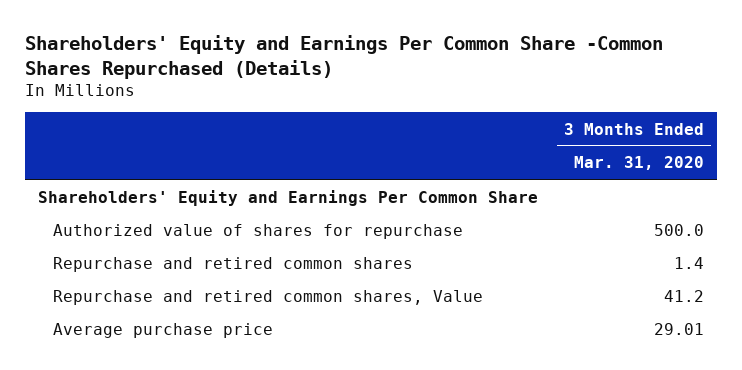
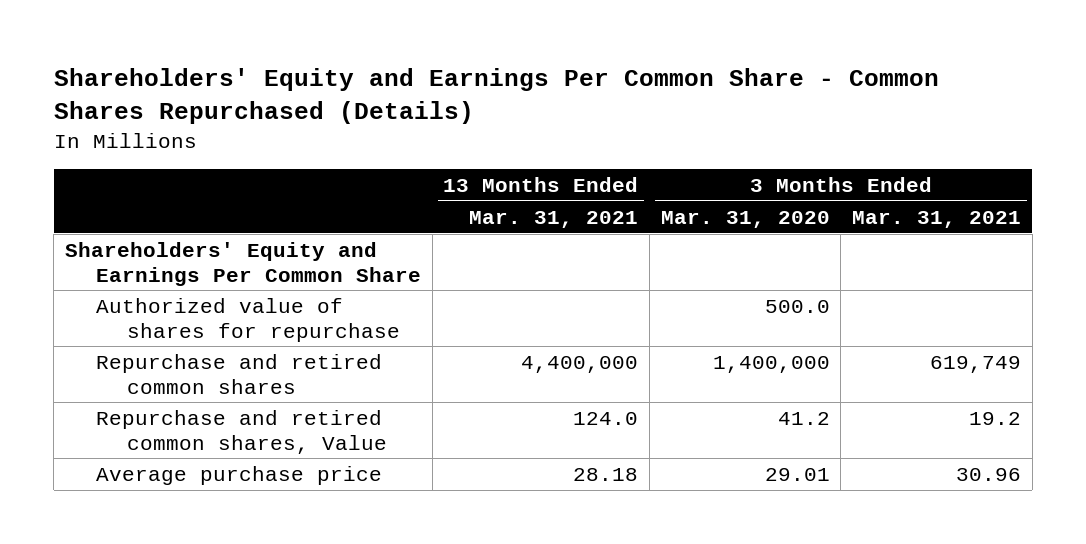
- Shareholders' Equity and Earnings Per Common Share -Common Shares Repurchased (Details)
+ Shareholders' Equity and Earnings Per Common Share - Common Shares Repurchased (Details)
- | 3 Months Ended Mar. 31, 2020
+ | 13 Months Ended Mar. 31, 2021 | 3 Months Ended Mar. 31, 2020 | 3 Months Ended Mar. 31, 2021
- Repurchase and retired common shares | 1.4
+ Repurchase and retired common shares | 4,400,000 | 1,400,000 | 619,749

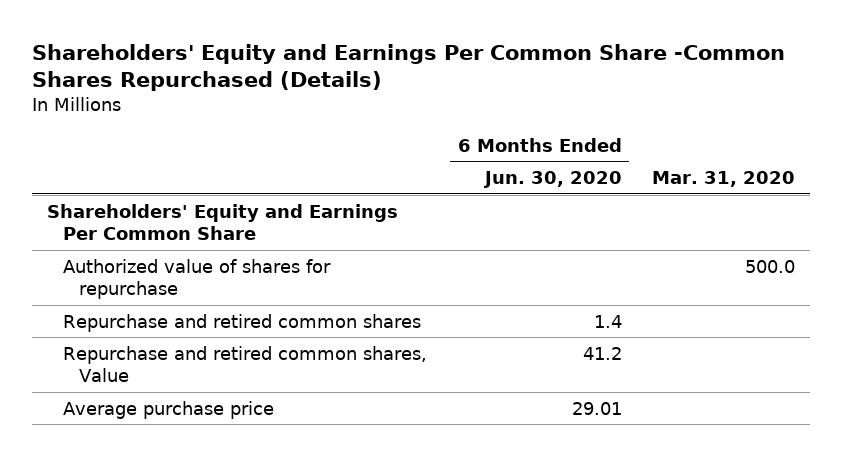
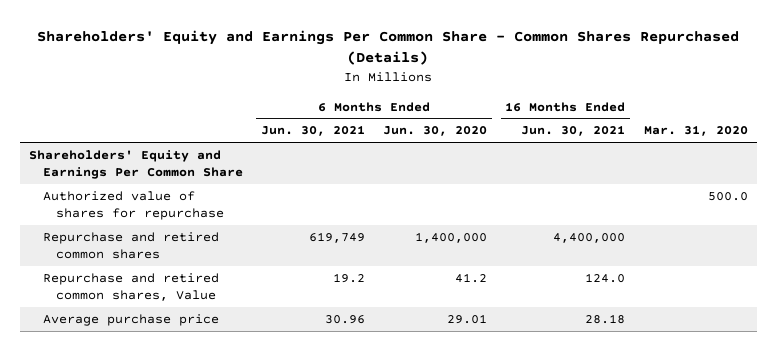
- Shareholders' Equity and Earnings Per Common Share -Common Shares Repurchased (Details)
+ Shareholders' Equity and Earnings Per Common Share - Common Shares Repurchased (Details)
- | 6 Months Ended Jun. 30, 2020 | Mar. 31, 2020
+ | 6 Months Ended Jun. 30, 2021 | 6 Months Ended Jun. 30, 2020 | 16 Months Ended Jun. 30, 2021 | Mar. 31, 2020
- Repurchase and retired common shares | 1.4 |
+ Repurchase and retired common shares | 619,749 | 1,400,000 | 4,400,000 |

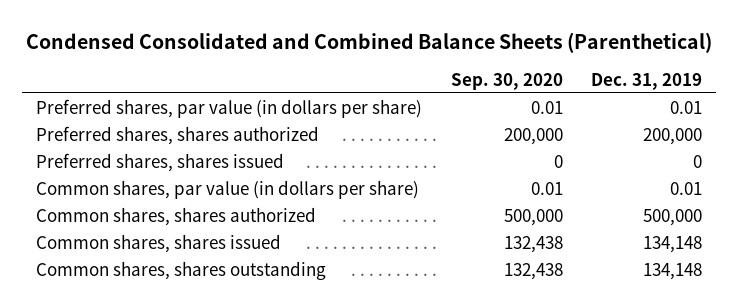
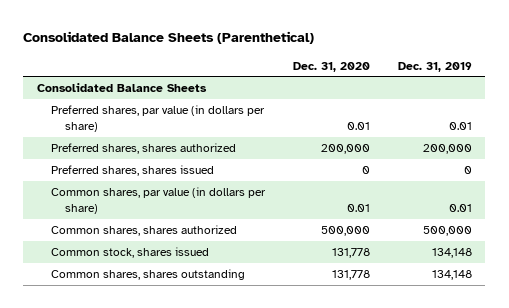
- Condensed Consolidated and Combined Balance Sheets (Parenthetical)
+ Consolidated Balance Sheets (Parenthetical)
- | Sep. 30, 2020 | Dec. 31, 2019
+ | Dec. 31, 2020 | Dec. 31, 2019
+ Consolidated Balance Sheets
- Common shares, shares issued | 132,438 | 134,148
+ Common stock, shares issued | 131,778 | 134,148

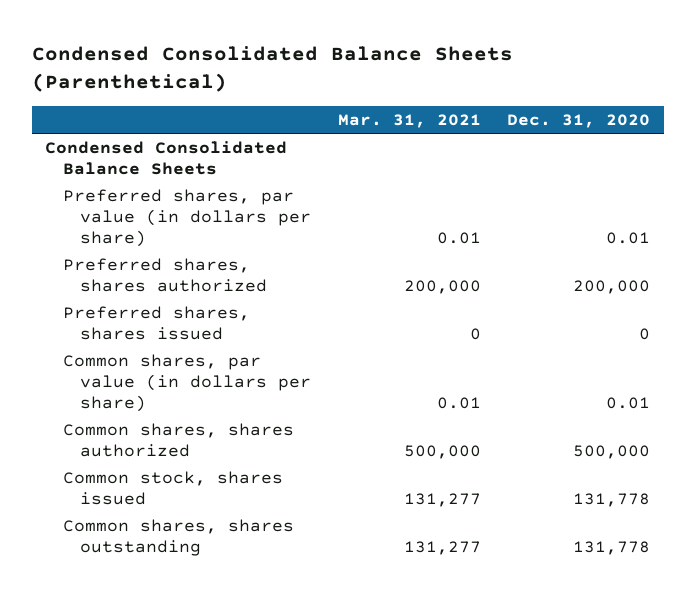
- Consolidated Balance Sheets (Parenthetical)
+ Condensed Consolidated Balance Sheets (Parenthetical)
- | Dec. 31, 2020 | Dec. 31, 2019
+ | Mar. 31, 2021 | Dec. 31, 2020
- Consolidated Balance Sheets
+ Condensed Consolidated Balance Sheets

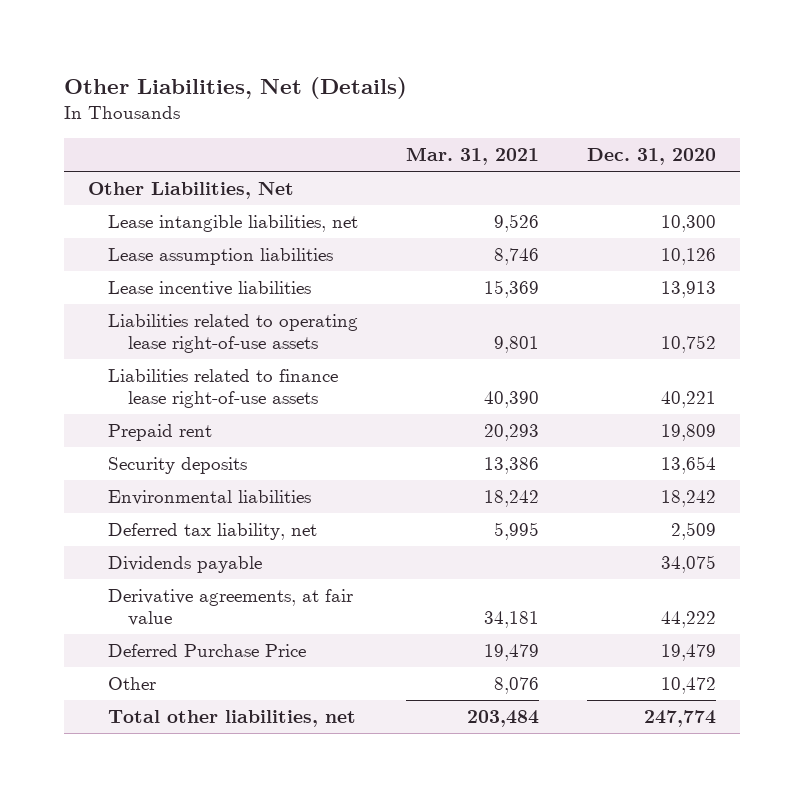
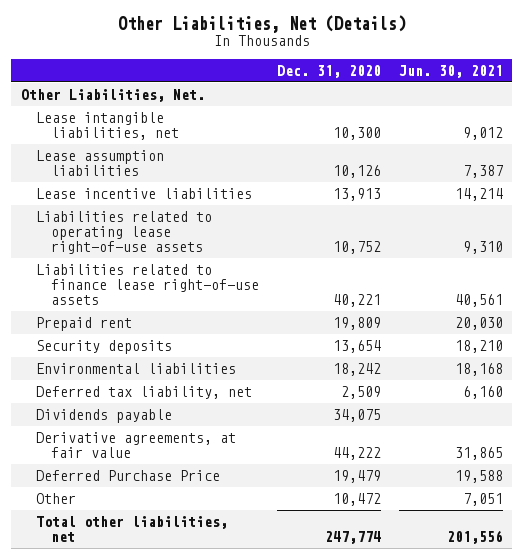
- | Mar. 31, 2021 | Dec. 31, 2020
+ | Dec. 31, 2020 | Jun. 30, 2021
- Other Liabilities, Net
+ Other Liabilities, Net.

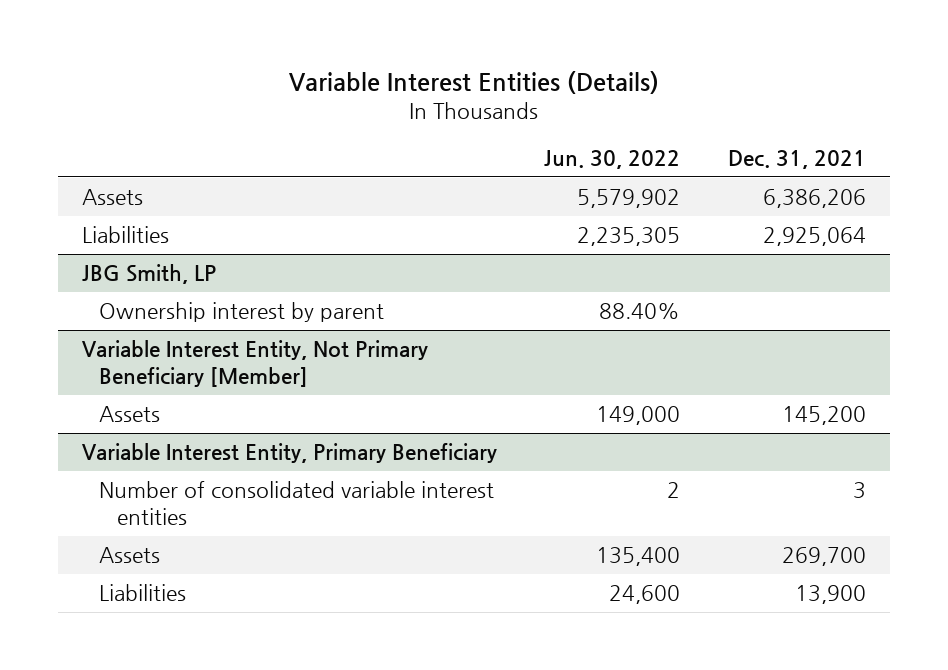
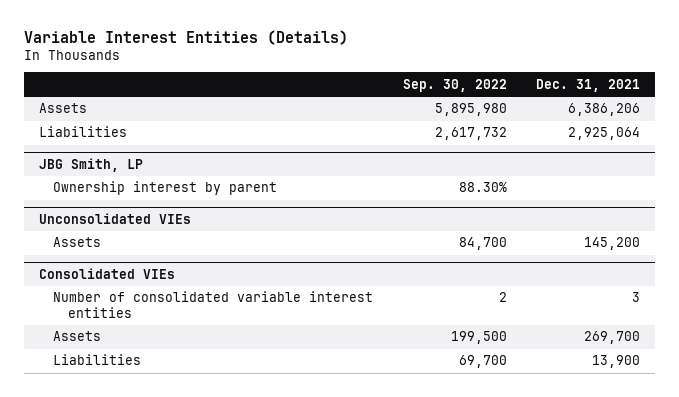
- | Jun. 30, 2022 | Dec. 31, 2021
+ | Sep. 30, 2022 | Dec. 31, 2021
- Variable Interest Entity, Not Primary Beneficiary [Member]
+ Unconsolidated VIEs
- Variable Interest Entity, Primary Beneficiary
+ Consolidated VIEs

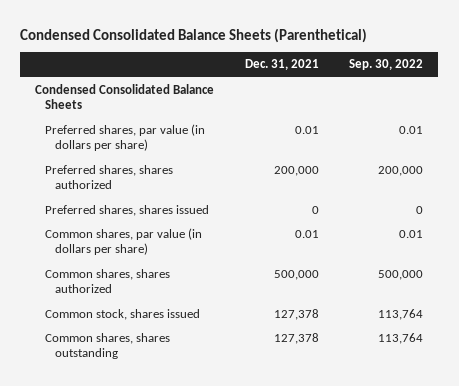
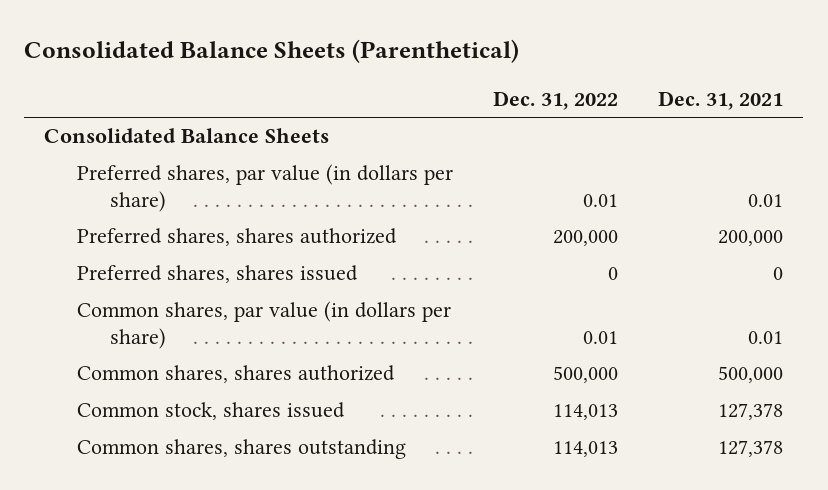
- Condensed Consolidated Balance Sheets (Parenthetical)
+ Consolidated Balance Sheets (Parenthetical)
- | Dec. 31, 2021 | Sep. 30, 2022
+ | Dec. 31, 2022 | Dec. 31, 2021
- Condensed Consolidated Balance Sheets
+ Consolidated Balance Sheets

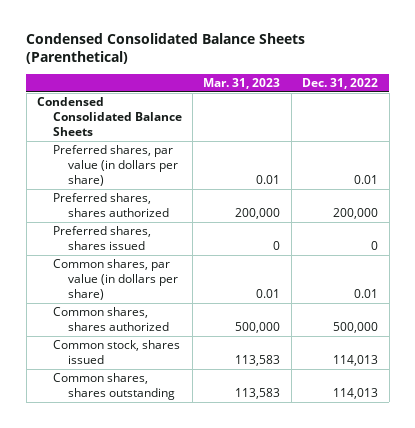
- Consolidated Balance Sheets (Parenthetical)
+ Condensed Consolidated Balance Sheets (Parenthetical)
- | Dec. 31, 2022 | Dec. 31, 2021
+ | Mar. 31, 2023 | Dec. 31, 2022
- Consolidated Balance Sheets
+ Condensed Consolidated Balance Sheets

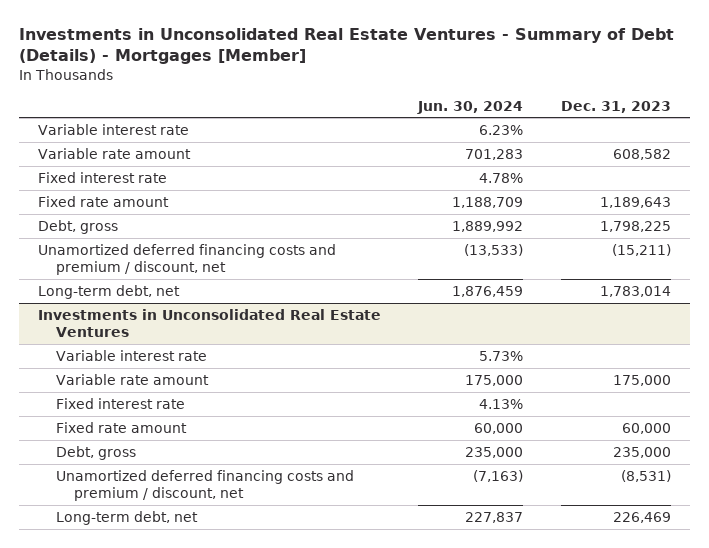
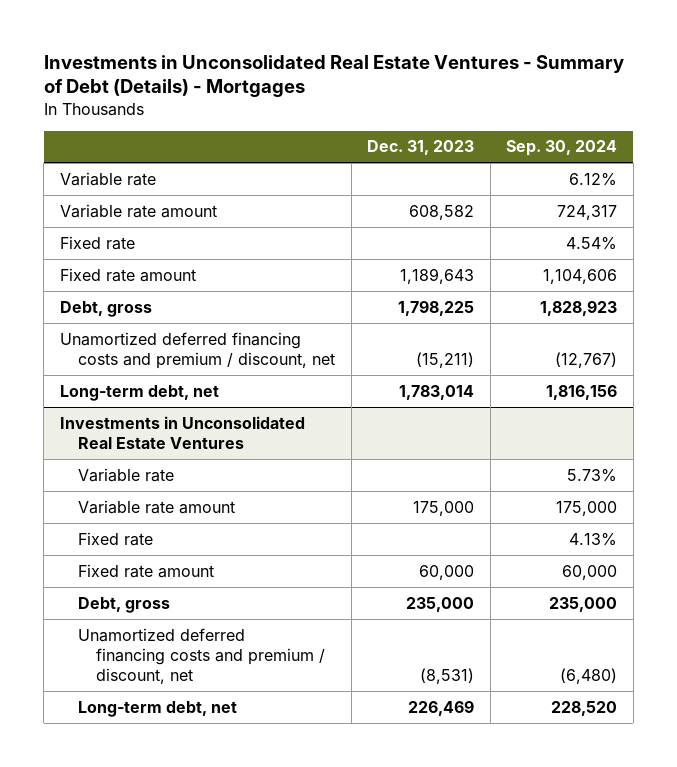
- Investments in Unconsolidated Real Estate Ventures - Summary of Debt (Details) - Mortgages [Member]
+ Investments in Unconsolidated Real Estate Ventures - Summary of Debt (Details) - Mortgages
- | Jun. 30, 2024 | Dec. 31, 2023
+ | Dec. 31, 2023 | Sep. 30, 2024
- Variable interest rate | 6.23% |
+ Variable rate | | 6.12%
- Fixed interest rate | 4.78% |
+ Fixed rate | | 4.54%
@ Investments in Unconsolidated Real Estate Ventures
- Variable interest rate | 5.73% |
+ Variable rate | | 5.73%
- Fixed interest rate | 4.13% |
+ Fixed rate | | 4.13%

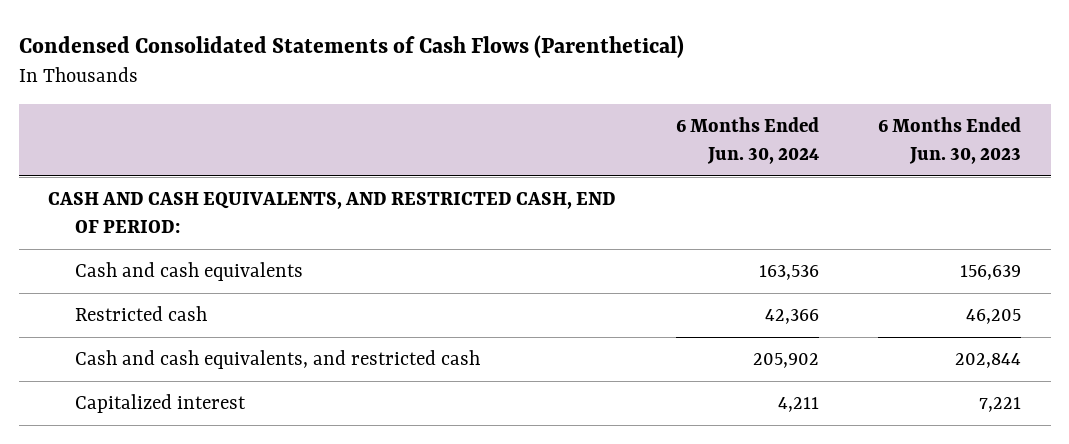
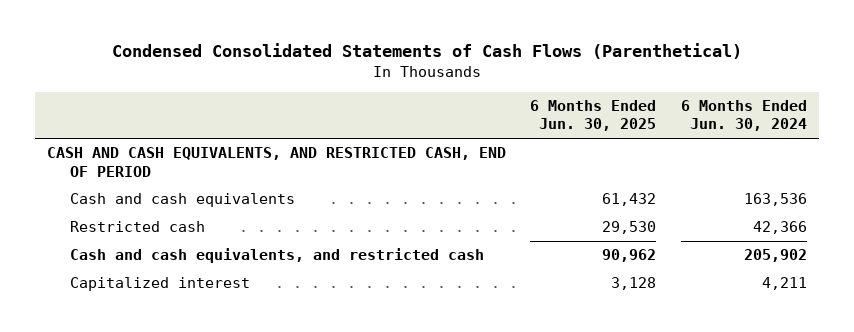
- | 6 Months Ended Jun. 30, 2024 | 6 Months Ended Jun. 30, 2023
+ | 6 Months Ended Jun. 30, 2025 | 6 Months Ended Jun. 30, 2024
- CASH AND CASH EQUIVALENTS, AND RESTRICTED CASH, END OF PERIOD:
+ CASH AND CASH EQUIVALENTS, AND RESTRICTED CASH, END OF PERIOD

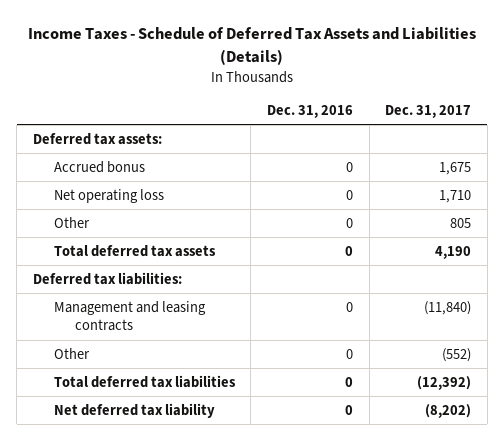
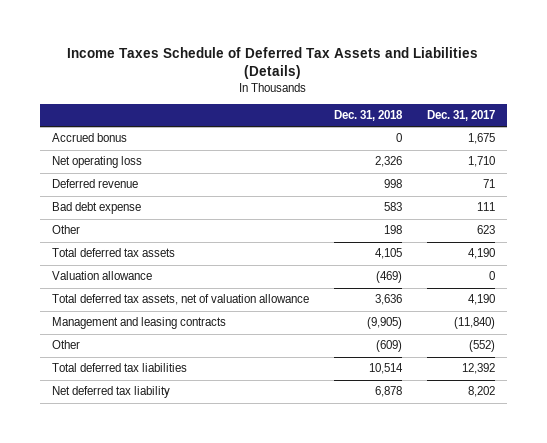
- Income Taxes - Schedule of Deferred Tax Assets and Liabilities (Details)
+ Income Taxes Schedule of Deferred Tax Assets and Liabilities (Details)
- | Dec. 31, 2016 | Dec. 31, 2017
+ | Dec. 31, 2018 | Dec. 31, 2017
- Deferred tax assets:
- Other | 0 | 805
+ Deferred revenue | 998 | 71
+ Bad debt expense | 583 | 111
+ Other | 198 | 623
- Deferred tax liabilities:
+ Valuation allowance | (469) | 0
+ Total deferred tax assets, net of valuation allowance | 3,636 | 4,190
- Total deferred tax liabilities | 0 | (12,392)
- Net deferred tax liability | 0 | (8,202)
+ Total deferred tax liabilities | 10,514 | 12,392
+ Net deferred tax liability | 6,878 | 8,202

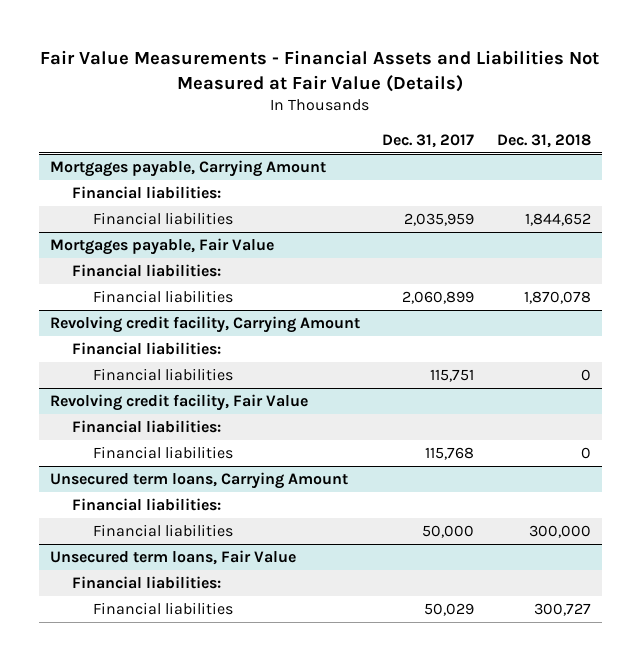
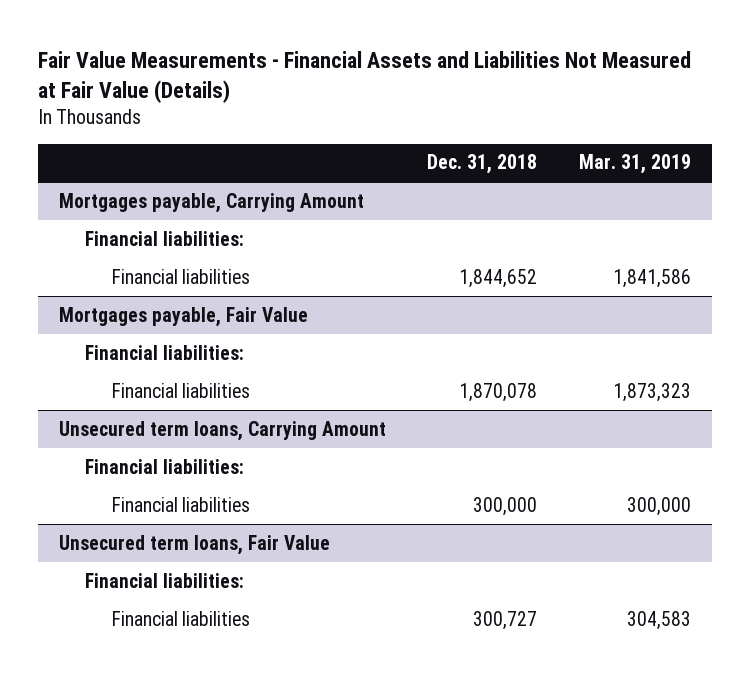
- | Dec. 31, 2017 | Dec. 31, 2018
+ | Dec. 31, 2018 | Mar. 31, 2019
- Revolving credit facility, Carrying Amount
- Financial liabilities:
- Financial liabilities | 115,751 | 0
- Revolving credit facility, Fair Value
- Financial liabilities:
- Financial liabilities | 115,768 | 0

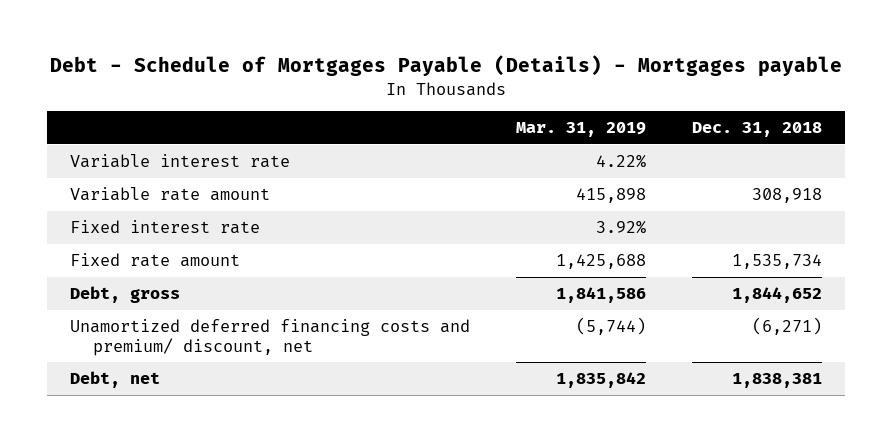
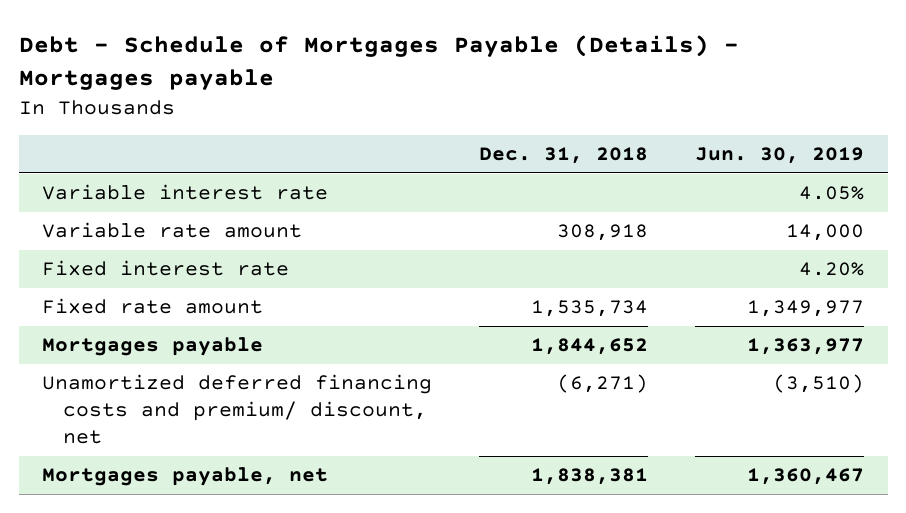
- | Mar. 31, 2019 | Dec. 31, 2018
+ | Dec. 31, 2018 | Jun. 30, 2019
- Debt, gross | 1,841,586 | 1,844,652
+ Mortgages payable | 1,844,652 | 1,363,977
- Debt, net | 1,835,842 | 1,838,381
+ Mortgages payable, net | 1,838,381 | 1,360,467

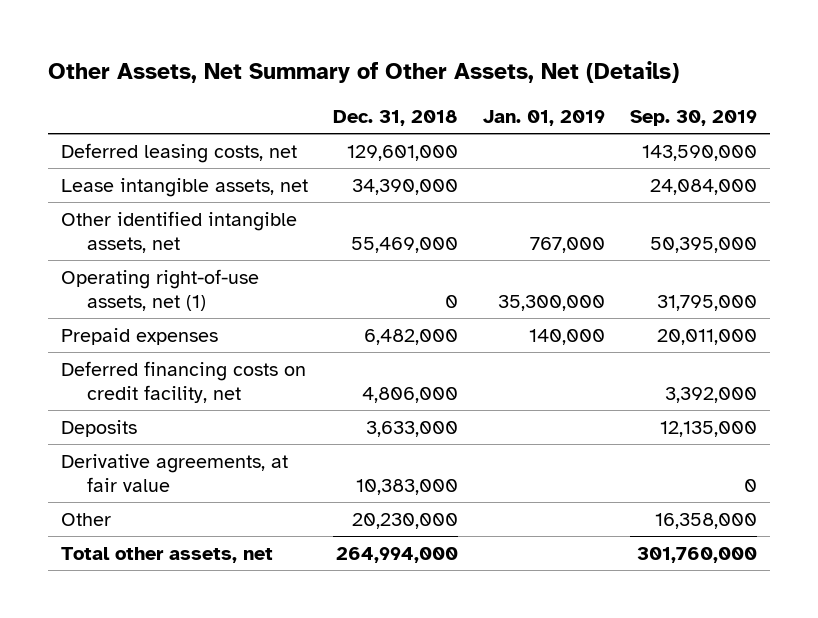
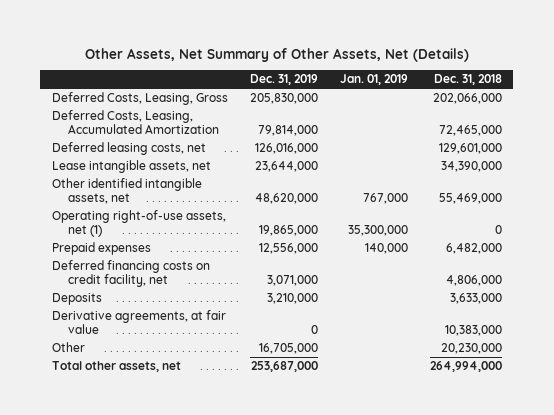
- | Dec. 31, 2018 | Jan. 01, 2019 | Sep. 30, 2019
+ | Dec. 31, 2019 | Jan. 01, 2019 | Dec. 31, 2018
+ Deferred Costs, Leasing, Gross | 205,830,000 | | 202,066,000
+ Deferred Costs, Leasing, Accumulated Amortization | 79,814,000 | | 72,465,000

